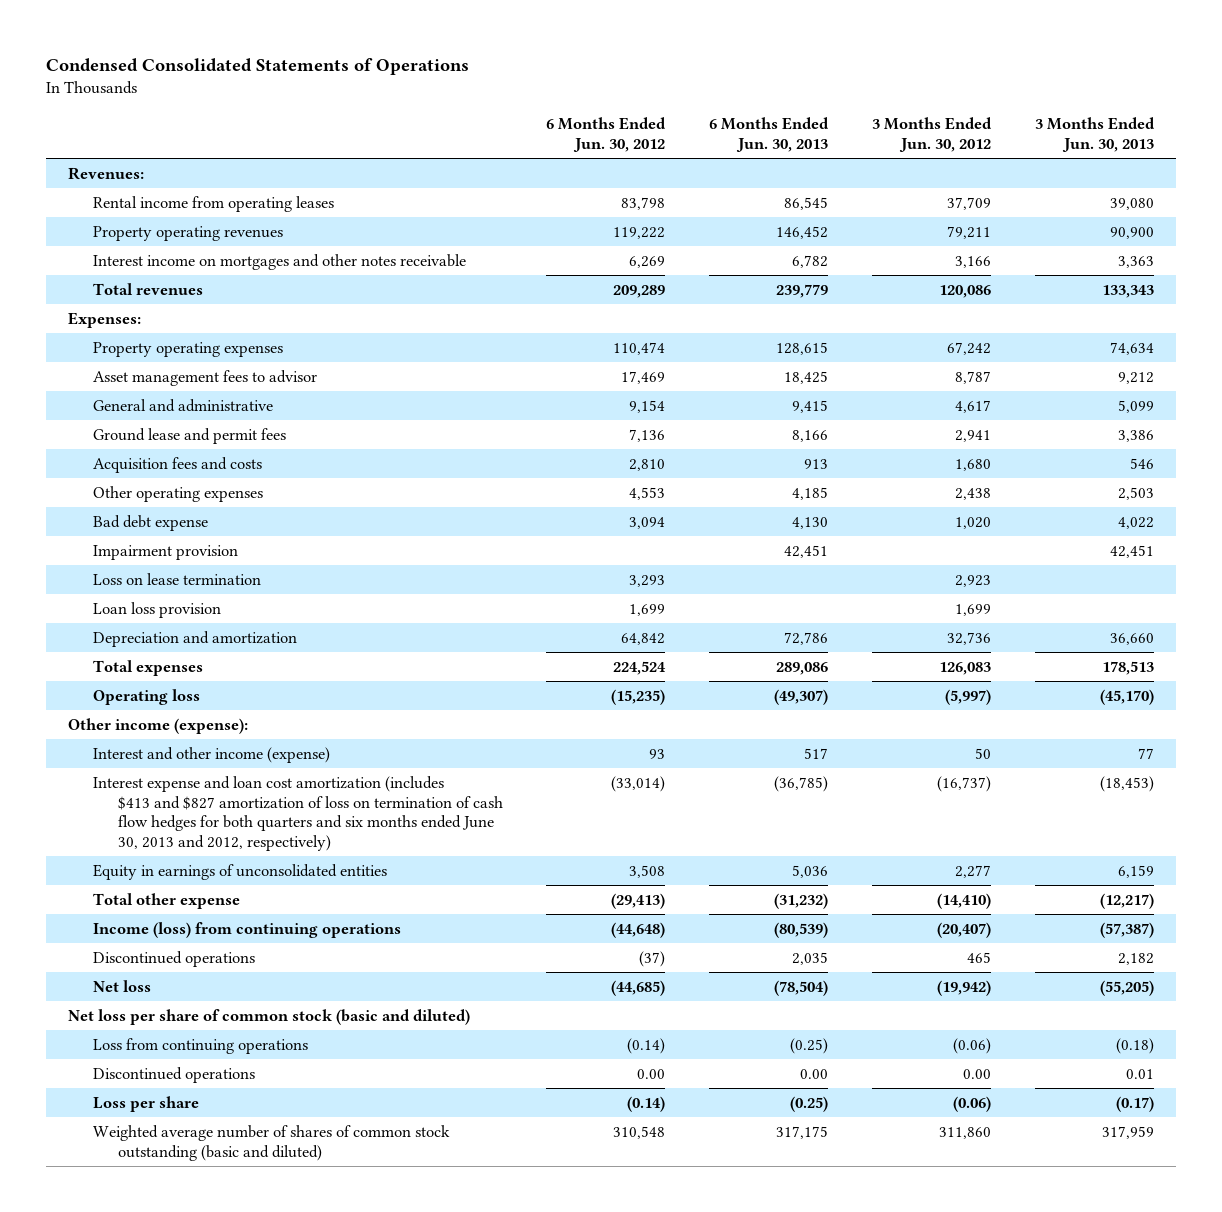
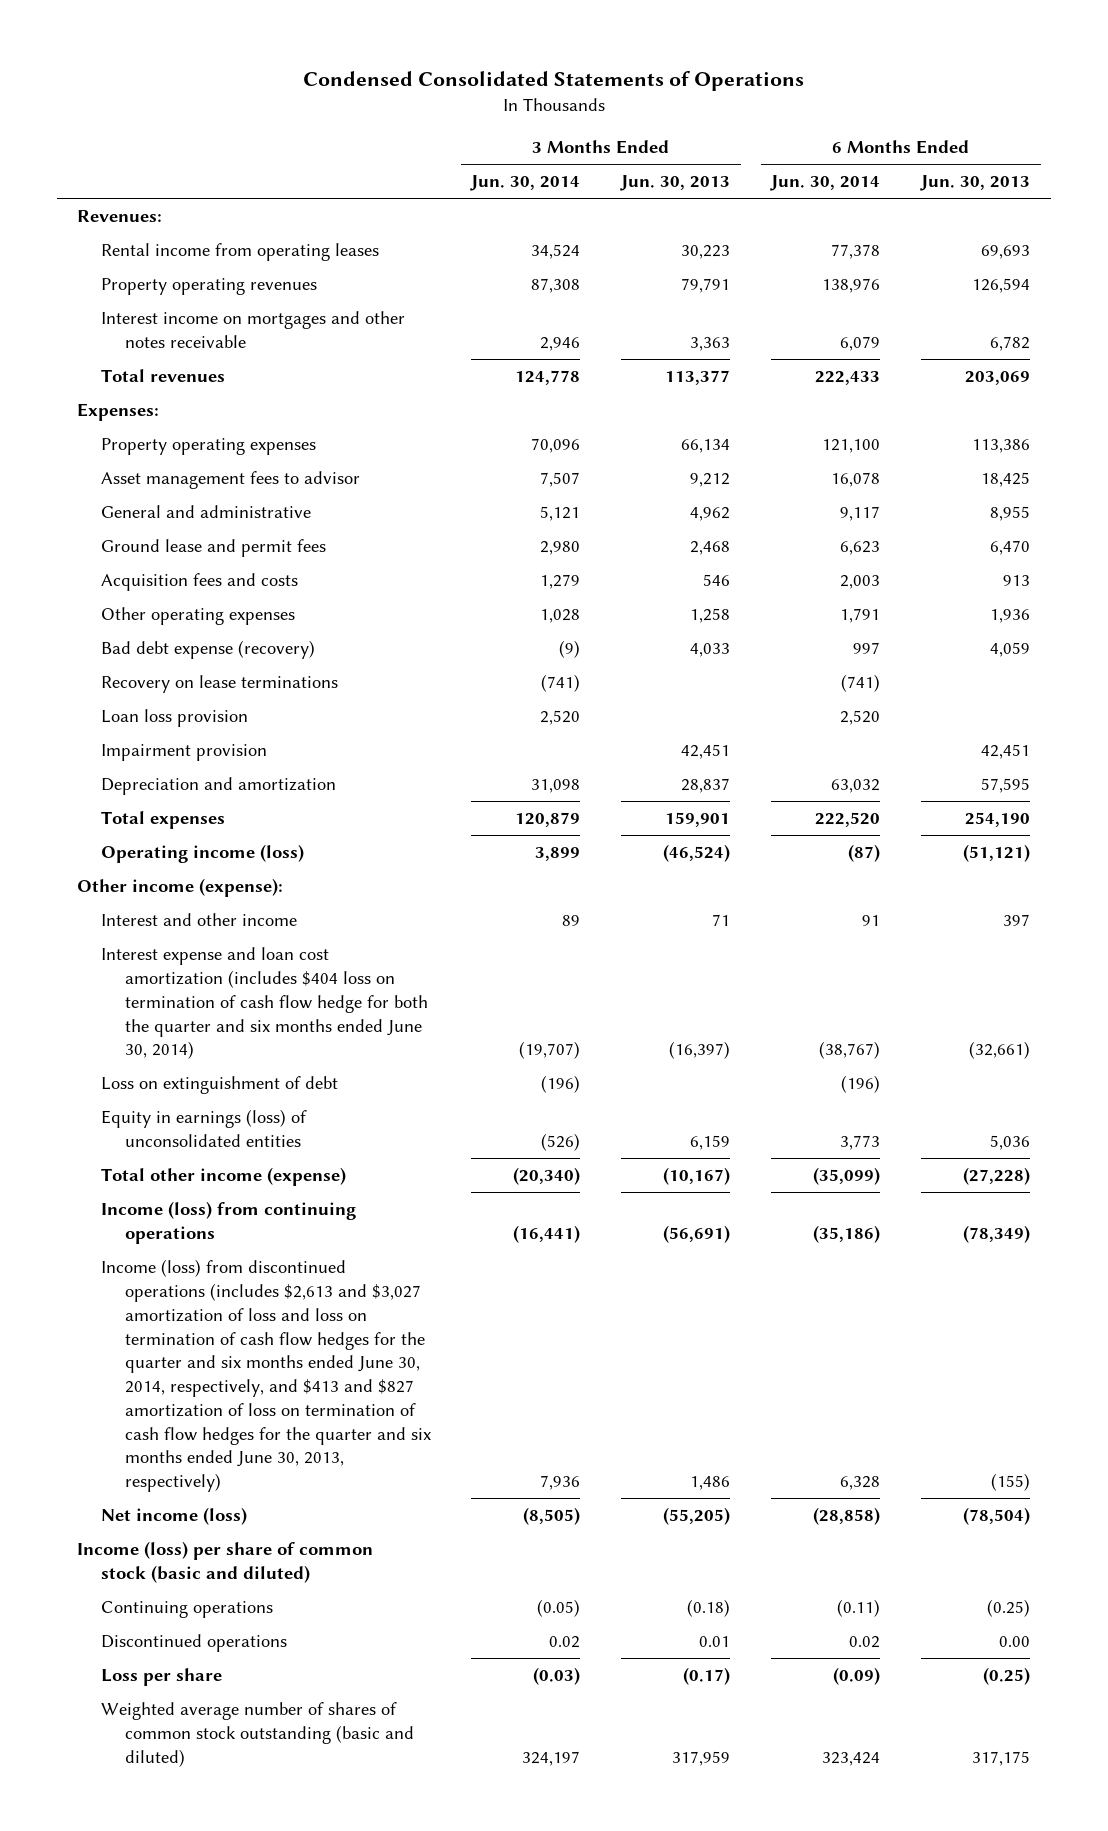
- | 6 Months Ended Jun. 30, 2012 | 6 Months Ended Jun. 30, 2013 | 3 Months Ended Jun. 30, 2012 | 3 Months Ended Jun. 30, 2013
+ | 3 Months Ended Jun. 30, 2014 | 3 Months Ended Jun. 30, 2013 | 6 Months Ended Jun. 30, 2014 | 6 Months Ended Jun. 30, 2013
- Rental income from operating leases | 83,798 | 86,545 | 37,709 | 39,080
- Property operating revenues | 119,222 | 146,452 | 79,211 | 90,900
+ Rental income from operating leases | 34,524 | 30,223 | 77,378 | 69,693
+ Property operating revenues | 87,308 | 79,791 | 138,976 | 126,594
- Total revenues | 209,289 | 239,779 | 120,086 | 133,343
+ Total revenues | 124,778 | 113,377 | 222,433 | 203,069
- Property operating expenses | 110,474 | 128,615 | 67,242 | 74,634
+ Property operating expenses | 70,096 | 66,134 | 121,100 | 113,386
- General and administrative | 9,154 | 9,415 | 4,617 | 5,099
- Ground lease and permit fees | 7,136 | 8,166 | 2,941 | 3,386
+ General and administrative | 5,121 | 4,962 | 9,117 | 8,955
+ Ground lease and permit fees | 2,980 | 2,468 | 6,623 | 6,470
- Other operating expenses | 4,553 | 4,185 | 2,438 | 2,503
- Bad debt expense | 3,094 | 4,130 | 1,020 | 4,022
- Loss on lease termination | 3,293 | | 2,923 |
+ Other operating expenses | 1,028 | 1,258 | 1,791 | 1,936
+ Bad debt expense (recovery) | (9) | 4,033 | 997 | 4,059
+ Recovery on lease terminations | (741) | | (741) |
- Depreciation and amortization | 64,842 | 72,786 | 32,736 | 36,660
- Total expenses | 224,524 | 289,086 | 126,083 | 178,513
- Operating loss | (15,235) | (49,307) | (5,997) | (45,170)
moved down: Impairment provision | | 42,451 | | 42,451
+ Depreciation and amortization | 31,098 | 28,837 | 63,032 | 57,595
+ Total expenses | 120,879 | 159,901 | 222,520 | 254,190
+ Operating income (loss) | 3,899 | (46,524) | (87) | (51,121)
- Interest and other income (expense) | 93 | 517 | 50 | 77
- Interest expense and loan cost amortization (includes $413 and $827 amortization of loss on termination of cash flow hedges for both quarters and six months ended June 30, 2013 and 2012, respectively) | (33,014) | (36,785) | (16,737) | (18,453)
- Equity in earnings of unconsolidated entities | 3,508 | 5,036 | 2,277 | 6,159
- Total other expense | (29,413) | (31,232) | (14,410) | (12,217)
- Income (loss) from continuing operations | (44,648) | (80,539) | (20,407) | (57,387)
- Discontinued operations | (37) | 2,035 | 465 | 2,182
- Net loss | (44,685) | (78,504) | (19,942) | (55,205)
- Net loss per share of common stock (basic and diluted)
- Loss from continuing operations | (0.14) | (0.25) | (0.06) | (0.18)
+ Interest and other income | 89 | 71 | 91 | 397
+ Interest expense and loan cost amortization (includes $404 loss on termination of cash flow hedge for both the quarter and six months ended June 30, 2014) | (19,707) | (16,397) | (38,767) | (32,661)
+ Loss on extinguishment of debt | (196) | | (196) |
+ Equity in earnings (loss) of unconsolidated entities | (526) | 6,159 | 3,773 | 5,036
+ Total other income (expense) | (20,340) | (10,167) | (35,099) | (27,228)
+ Income (loss) from continuing operations | (16,441) | (56,691) | (35,186) | (78,349)
+ Income (loss) from discontinued operations (includes $2,613 and $3,027 amortization of loss and loss on termination of cash flow hedges for the quarter and six months ended June 30, 2014, respectively, and $413 and $827 amortization of loss on termination of cash flow hedges for the quarter and six months ended June 30, 2013, respectively) | 7,936 | 1,486 | 6,328 | (155)
+ Net income (loss) | (8,505) | (55,205) | (28,858) | (78,504)
+ Income (loss) per share of common stock (basic and diluted)
+ Continuing operations | (0.05) | (0.18) | (0.11) | (0.25)

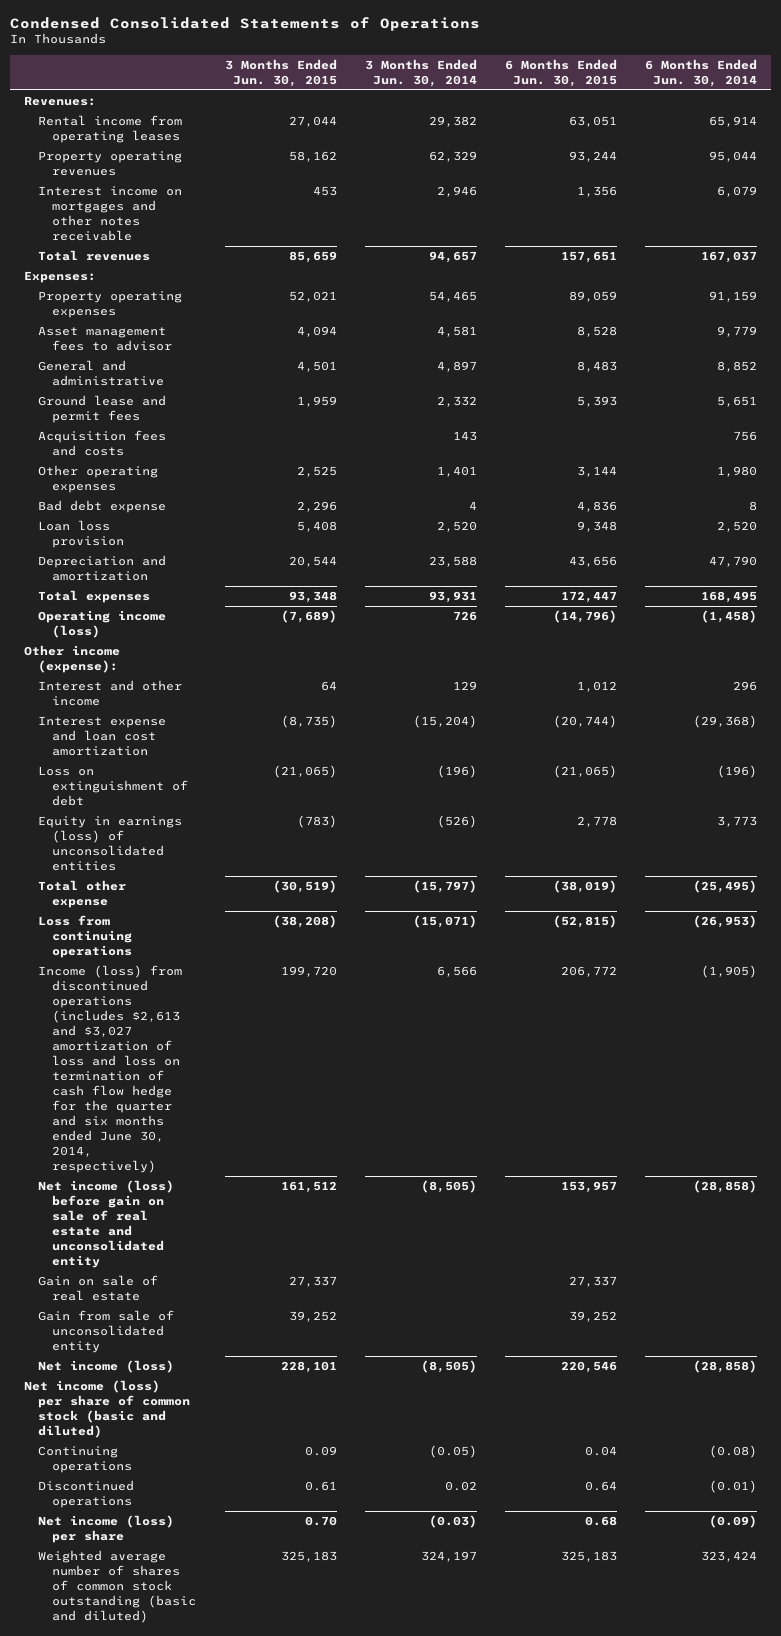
- | 3 Months Ended Jun. 30, 2014 | 3 Months Ended Jun. 30, 2013 | 6 Months Ended Jun. 30, 2014 | 6 Months Ended Jun. 30, 2013
+ | 3 Months Ended Jun. 30, 2015 | 3 Months Ended Jun. 30, 2014 | 6 Months Ended Jun. 30, 2015 | 6 Months Ended Jun. 30, 2014
- Rental income from operating leases | 34,524 | 30,223 | 77,378 | 69,693
- Property operating revenues | 87,308 | 79,791 | 138,976 | 126,594
+ Rental income from operating leases | 27,044 | 29,382 | 63,051 | 65,914
+ Property operating revenues | 58,162 | 62,329 | 93,244 | 95,044
- Total revenues | 124,778 | 113,377 | 222,433 | 203,069
+ Total revenues | 85,659 | 94,657 | 157,651 | 167,037
- Property operating expenses | 70,096 | 66,134 | 121,100 | 113,386
- Asset management fees to advisor | 7,507 | 9,212 | 16,078 | 18,425
- General and administrative | 5,121 | 4,962 | 9,117 | 8,955
- Ground lease and permit fees | 2,980 | 2,468 | 6,623 | 6,470
- Acquisition fees and costs | 1,279 | 546 | 2,003 | 913
- Other operating expenses | 1,028 | 1,258 | 1,791 | 1,936
- Bad debt expense (recovery) | (9) | 4,033 | 997 | 4,059
- Recovery on lease terminations | (741) | | (741) |
+ Property operating expenses | 52,021 | 54,465 | 89,059 | 91,159
+ Asset management fees to advisor | 4,094 | 4,581 | 8,528 | 9,779
+ General and administrative | 4,501 | 4,897 | 8,483 | 8,852
+ Ground lease and permit fees | 1,959 | 2,332 | 5,393 | 5,651
+ Acquisition fees and costs | | 143 | | 756
+ Other operating expenses | 2,525 | 1,401 | 3,144 | 1,980
+ Bad debt expense | 2,296 | 4 | 4,836 | 8
- Impairment provision | | 42,451 | | 42,451
- Depreciation and amortization | 31,098 | 28,837 | 63,032 | 57,595
- Total expenses | 120,879 | 159,901 | 222,520 | 254,190
- Operating income (loss) | 3,899 | (46,524) | (87) | (51,121)
+ Depreciation and amortization | 20,544 | 23,588 | 43,656 | 47,790
+ Total expenses | 93,348 | 93,931 | 172,447 | 168,495
+ Operating income (loss) | (7,689) | 726 | (14,796) | (1,458)
- Interest and other income | 89 | 71 | 91 | 397
- Interest expense and loan cost amortization (includes $404 loss on termination of cash flow hedge for both the quarter and six months ended June 30, 2014) | (19,707) | (16,397) | (38,767) | (32,661)
+ Interest and other income | 64 | 129 | 1,012 | 296
+ Interest expense and loan cost amortization | (8,735) | (15,204) | (20,744) | (29,368)
- Total other income (expense) | (20,340) | (10,167) | (35,099) | (27,228)
- Income (loss) from continuing operations | (16,441) | (56,691) | (35,186) | (78,349)
- Income (loss) from discontinued operations (includes $2,613 and $3,027 amortization of loss and loss on termination of cash flow hedges for the quarter and six months ended June 30, 2014, respectively, and $413 and $827 amortization of loss on termination of cash flow hedges for the quarter and six months ended June 30, 2013, respectively) | 7,936 | 1,486 | 6,328 | (155)
+ Total other expense | (30,519) | (15,797) | (38,019) | (25,495)
+ Loss from continuing operations | (38,208) | (15,071) | (52,815) | (26,953)
+ Income (loss) from discontinued operations (includes $2,613 and $3,027 amortization of loss and loss on termination of cash flow hedge for the quarter and six months ended June 30, 2014, respectively) | 199,720 | 6,566 | 206,772 | (1,905)
+ Net income (loss) before gain on sale of real estate and unconsolidated entity | 161,512 | (8,505) | 153,957 | (28,858)
+ Gain on sale of real estate | 27,337 | | 27,337 |
+ Gain from sale of unconsolidated entity | 39,252 | | 39,252 |
- Income (loss) per share of common stock (basic and diluted)
- Continuing operations | (0.05) | (0.18) | (0.11) | (0.25)
- Discontinued operations | 0.02 | 0.01 | 0.02 | 0.00
- Loss per share | (0.03) | (0.17) | (0.09) | (0.25)
+ Net income (loss) per share of common stock (basic and diluted)
+ Continuing operations | 0.09 | (0.05) | 0.04 | (0.08)
+ Discontinued operations | 0.61 | 0.02 | 0.64 | (0.01)
+ Net income (loss) per share | 0.70 | (0.03) | 0.68 | (0.09)

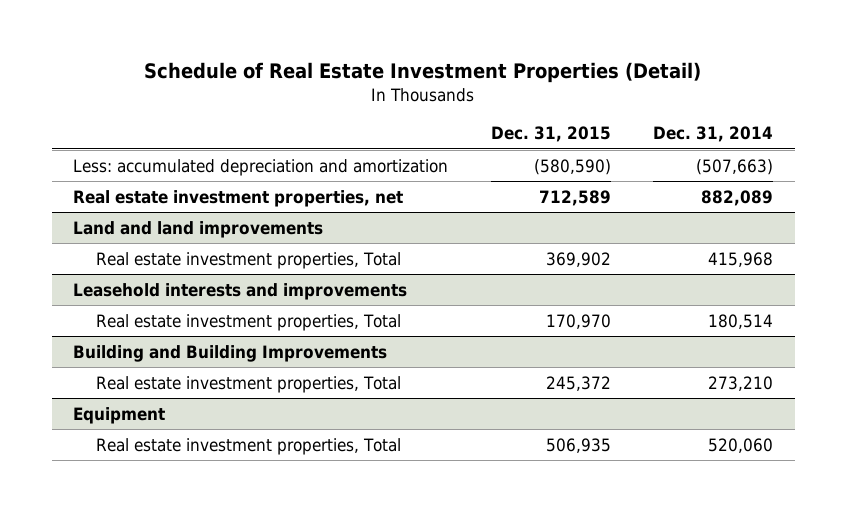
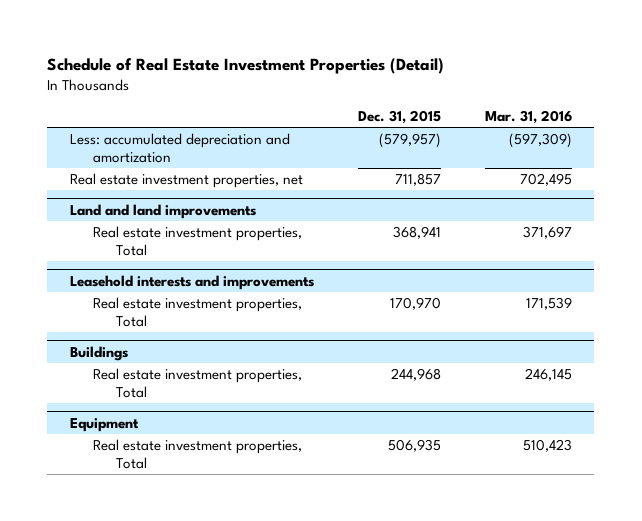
- | Dec. 31, 2015 | Dec. 31, 2014
+ | Dec. 31, 2015 | Mar. 31, 2016
- Less: accumulated depreciation and amortization | (580,590) | (507,663)
- Real estate investment properties, net | 712,589 | 882,089
+ Less: accumulated depreciation and amortization | (579,957) | (597,309)
+ Real estate investment properties, net | 711,857 | 702,495
@ Land and land improvements
- Real estate investment properties, Total | 369,902 | 415,968
+ Real estate investment properties, Total | 368,941 | 371,697
- Building and Building Improvements
- Real estate investment properties, Total | 245,372 | 273,210
+ Buildings
+ Real estate investment properties, Total | 244,968 | 246,145

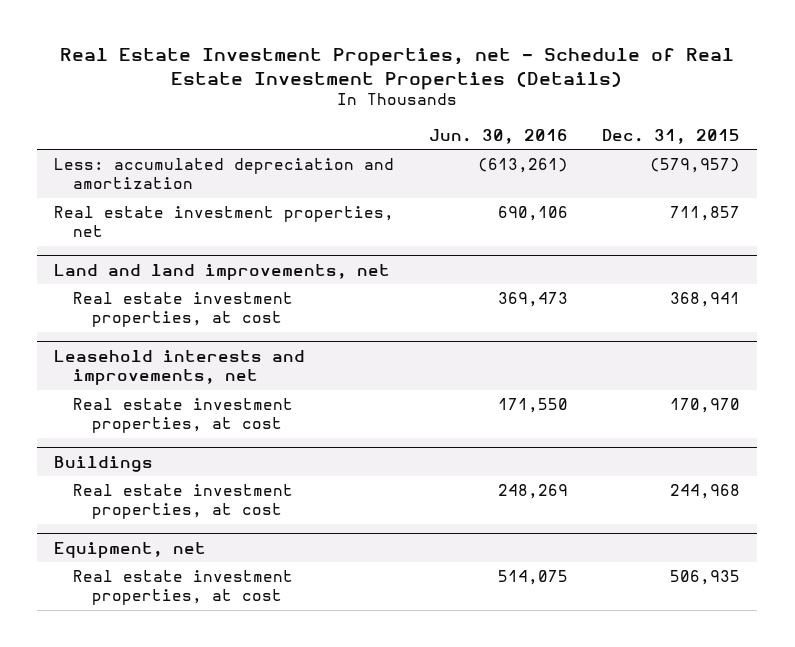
- Schedule of Real Estate Investment Properties (Detail)
+ Real Estate Investment Properties, net - Schedule of Real Estate Investment Properties (Details)
- | Dec. 31, 2015 | Mar. 31, 2016
+ | Jun. 30, 2016 | Dec. 31, 2015
- Land and land improvements
- Real estate investment properties, Total | 368,941 | 371,697
- Leasehold interests and improvements
- Real estate investment properties, Total | 170,970 | 171,539
+ Land and land improvements, net
+ Real estate investment properties, at cost | 369,473 | 368,941
+ Leasehold interests and improvements, net
+ Real estate investment properties, at cost | 171,550 | 170,970
@ Buildings
- Real estate investment properties, Total | 244,968 | 246,145
- Equipment
- Real estate investment properties, Total | 506,935 | 510,423
@ Buildings
+ Real estate investment properties, at cost | 248,269 | 244,968
+ Equipment, net
+ Real estate investment properties, at cost | 514,075 | 506,935

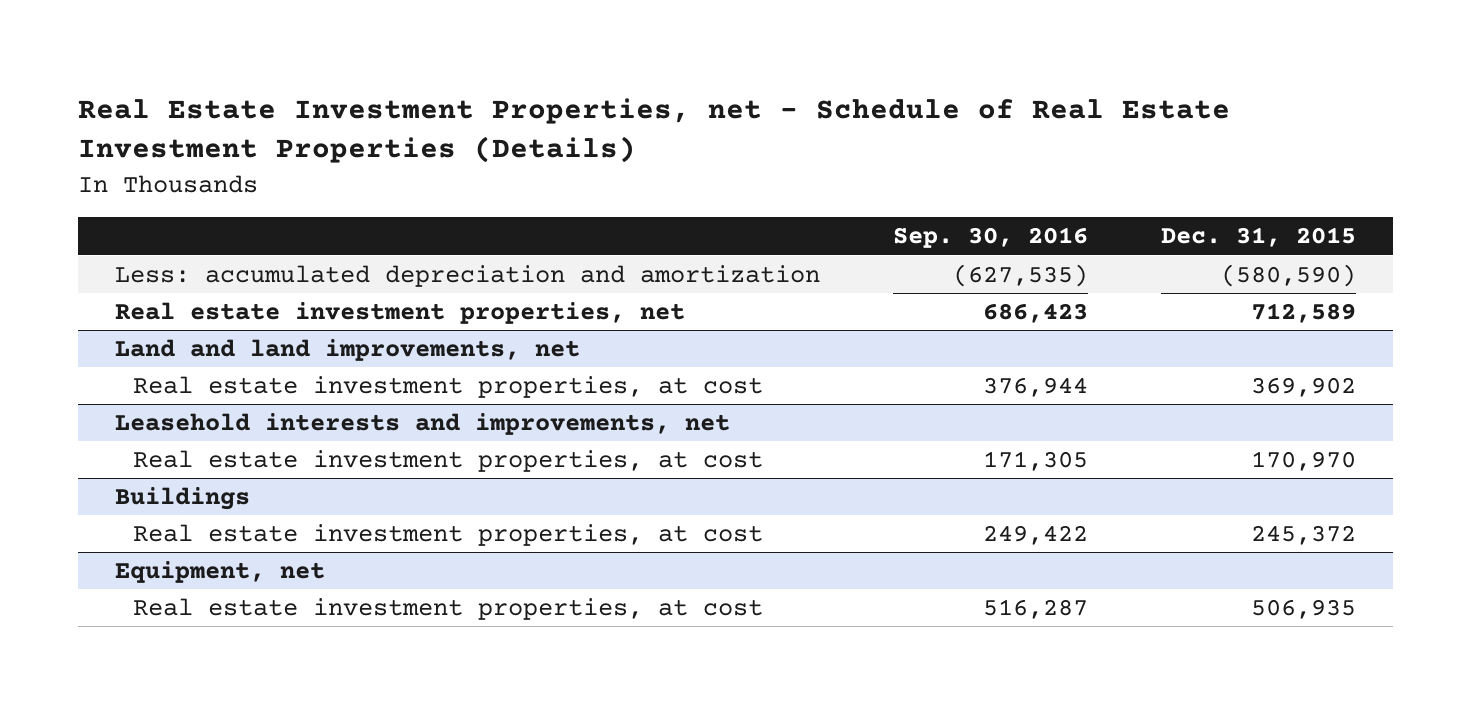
- | Jun. 30, 2016 | Dec. 31, 2015
+ | Sep. 30, 2016 | Dec. 31, 2015
- Less: accumulated depreciation and amortization | (613,261) | (579,957)
- Real estate investment properties, net | 690,106 | 711,857
+ Less: accumulated depreciation and amortization | (627,535) | (580,590)
+ Real estate investment properties, net | 686,423 | 712,589
@ Land and land improvements, net
- Real estate investment properties, at cost | 369,473 | 368,941
+ Real estate investment properties, at cost | 376,944 | 369,902
@ Buildings
- Real estate investment properties, at cost | 248,269 | 244,968
+ Real estate investment properties, at cost | 249,422 | 245,372

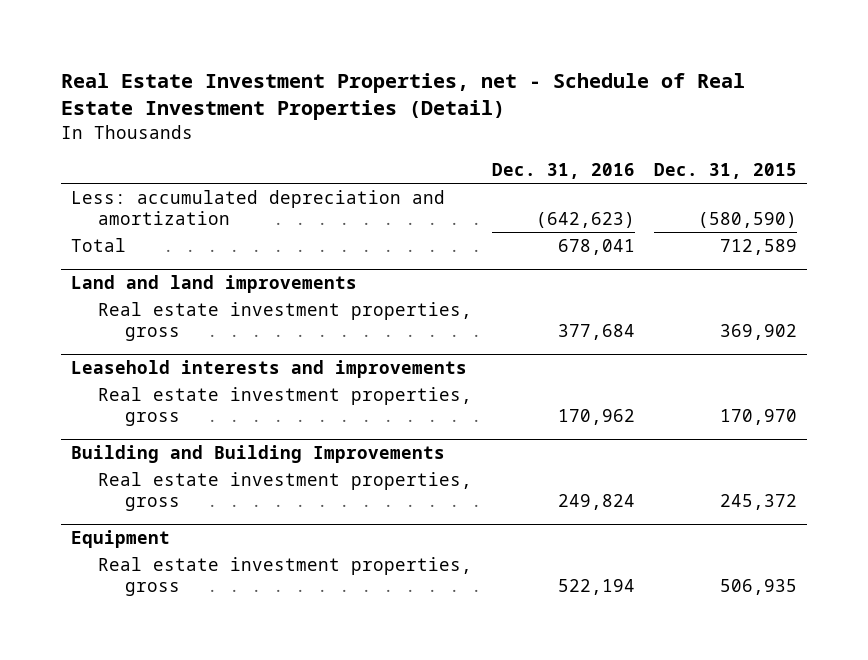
- Real Estate Investment Properties, net - Schedule of Real Estate Investment Properties (Details)
+ Real Estate Investment Properties, net - Schedule of Real Estate Investment Properties (Detail)
- | Sep. 30, 2016 | Dec. 31, 2015
+ | Dec. 31, 2016 | Dec. 31, 2015
- Real estate investment properties, net | 686,423 | 712,589
- Land and land improvements, net
- Real estate investment properties, at cost | 376,944 | 369,902
- Leasehold interests and improvements, net
- Real estate investment properties, at cost | 171,305 | 170,970
- Buildings
- Real estate investment properties, at cost | 249,422 | 245,372
- Equipment, net
- Real estate investment properties, at cost | 516,287 | 506,935
+ Total | 678,041 | 712,589
+ Land and land improvements
+ Real estate investment properties, gross | 377,684 | 369,902
+ Leasehold interests and improvements
+ Real estate investment properties, gross | 170,962 | 170,970
+ Building and Building Improvements
+ Real estate investment properties, gross | 249,824 | 245,372
+ Equipment
+ Real estate investment properties, gross | 522,194 | 506,935

